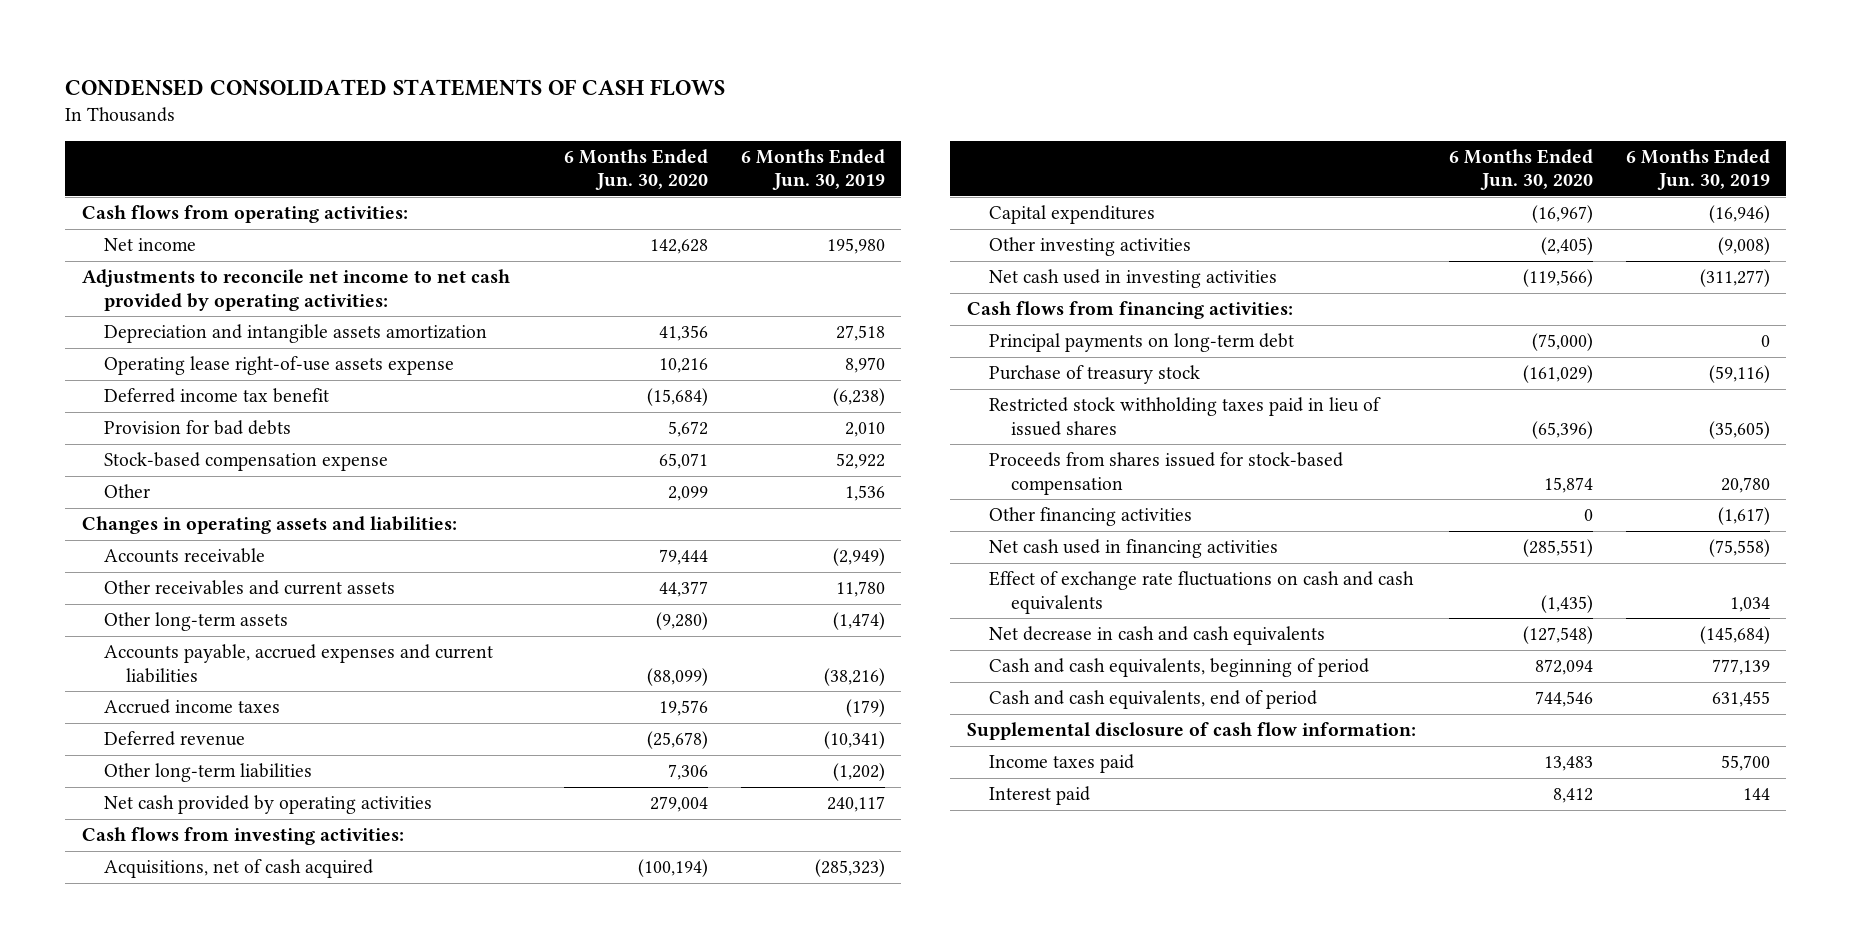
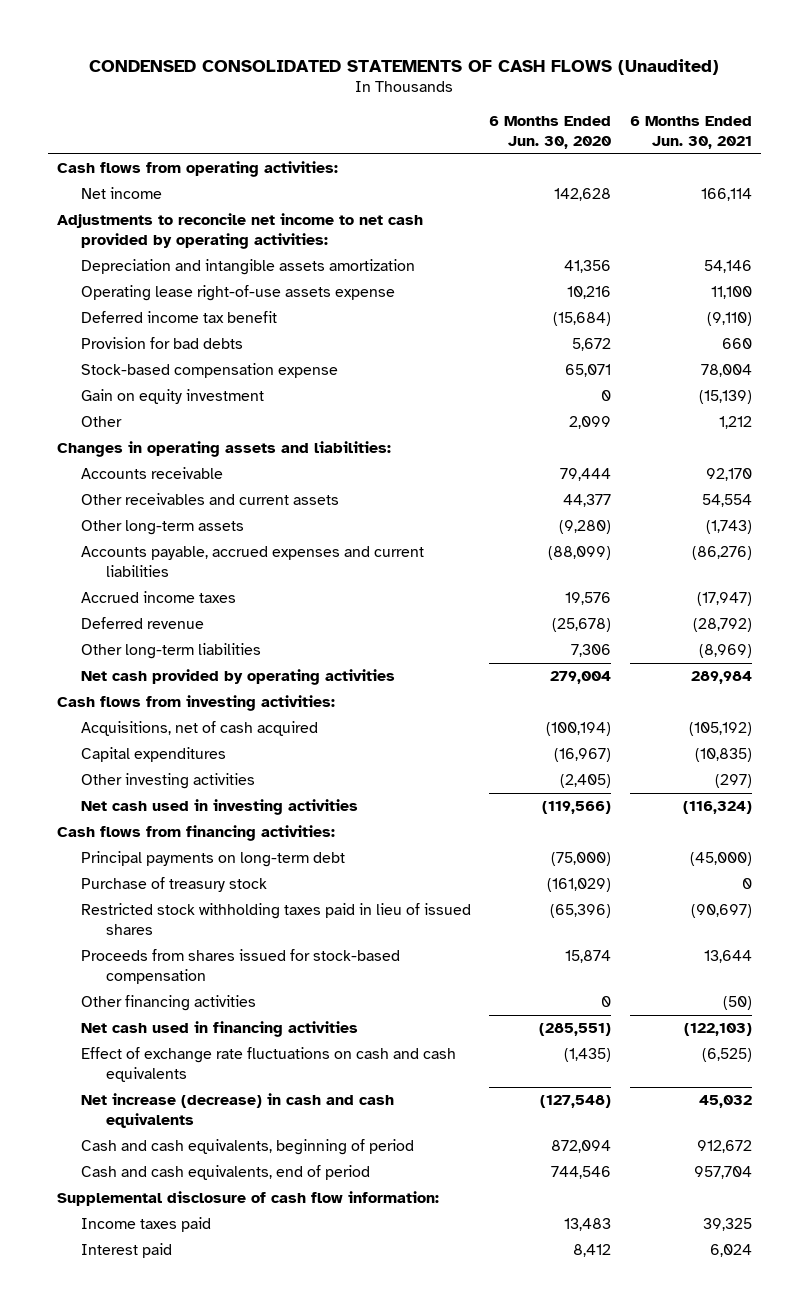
- CONDENSED CONSOLIDATED STATEMENTS OF CASH FLOWS
+ CONDENSED CONSOLIDATED STATEMENTS OF CASH FLOWS (Unaudited)
- | 6 Months Ended Jun. 30, 2020 | 6 Months Ended Jun. 30, 2019
+ | 6 Months Ended Jun. 30, 2020 | 6 Months Ended Jun. 30, 2021
+ Gain on equity investment | 0 | (15,139)
- Net decrease in cash and cash equivalents | (127,548) | (145,684)
+ Net increase (decrease) in cash and cash equivalents | (127,548) | 45,032

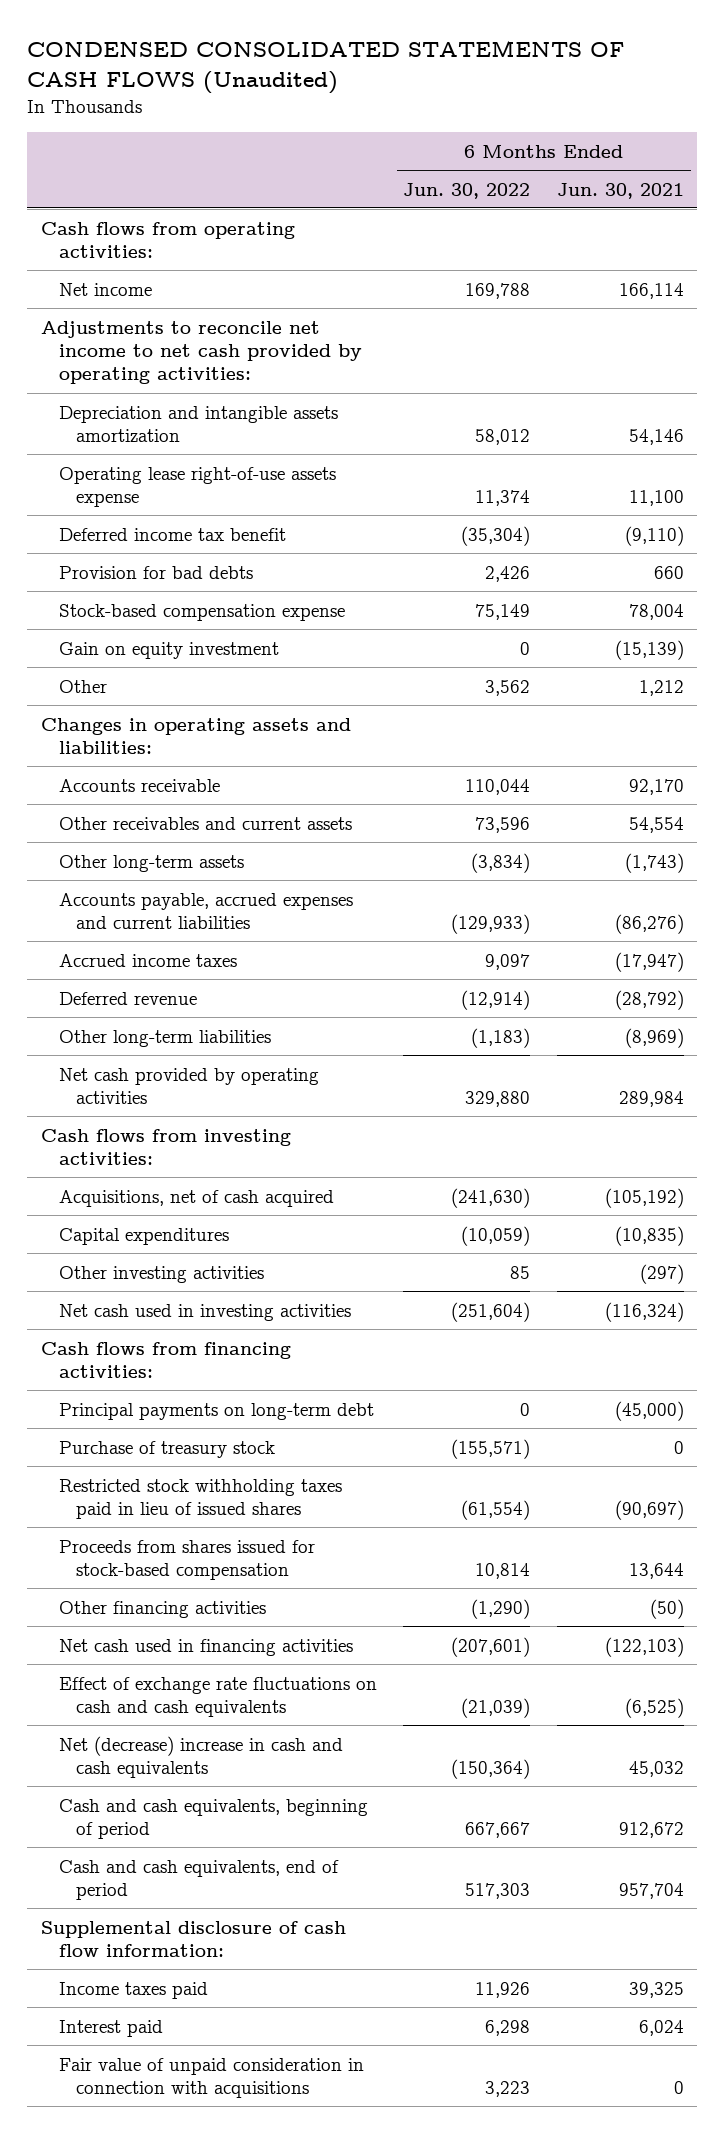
- | 6 Months Ended Jun. 30, 2020 | 6 Months Ended Jun. 30, 2021
+ | 6 Months Ended Jun. 30, 2022 | 6 Months Ended Jun. 30, 2021
- Net increase (decrease) in cash and cash equivalents | (127,548) | 45,032
+ Net (decrease) increase in cash and cash equivalents | (150,364) | 45,032
+ Fair value of unpaid consideration in connection with acquisitions | 3,223 | 0

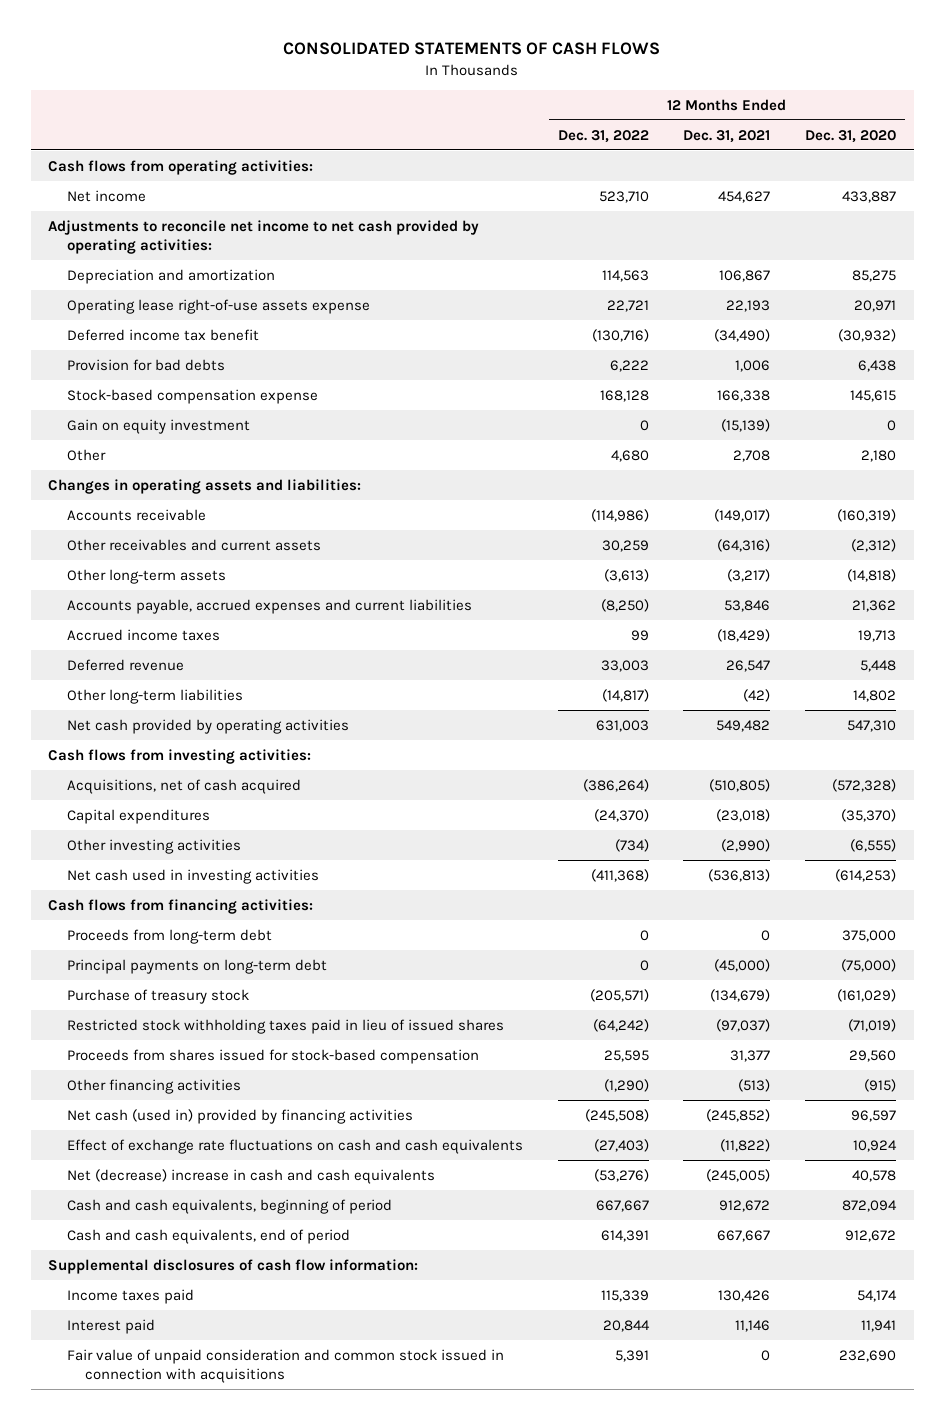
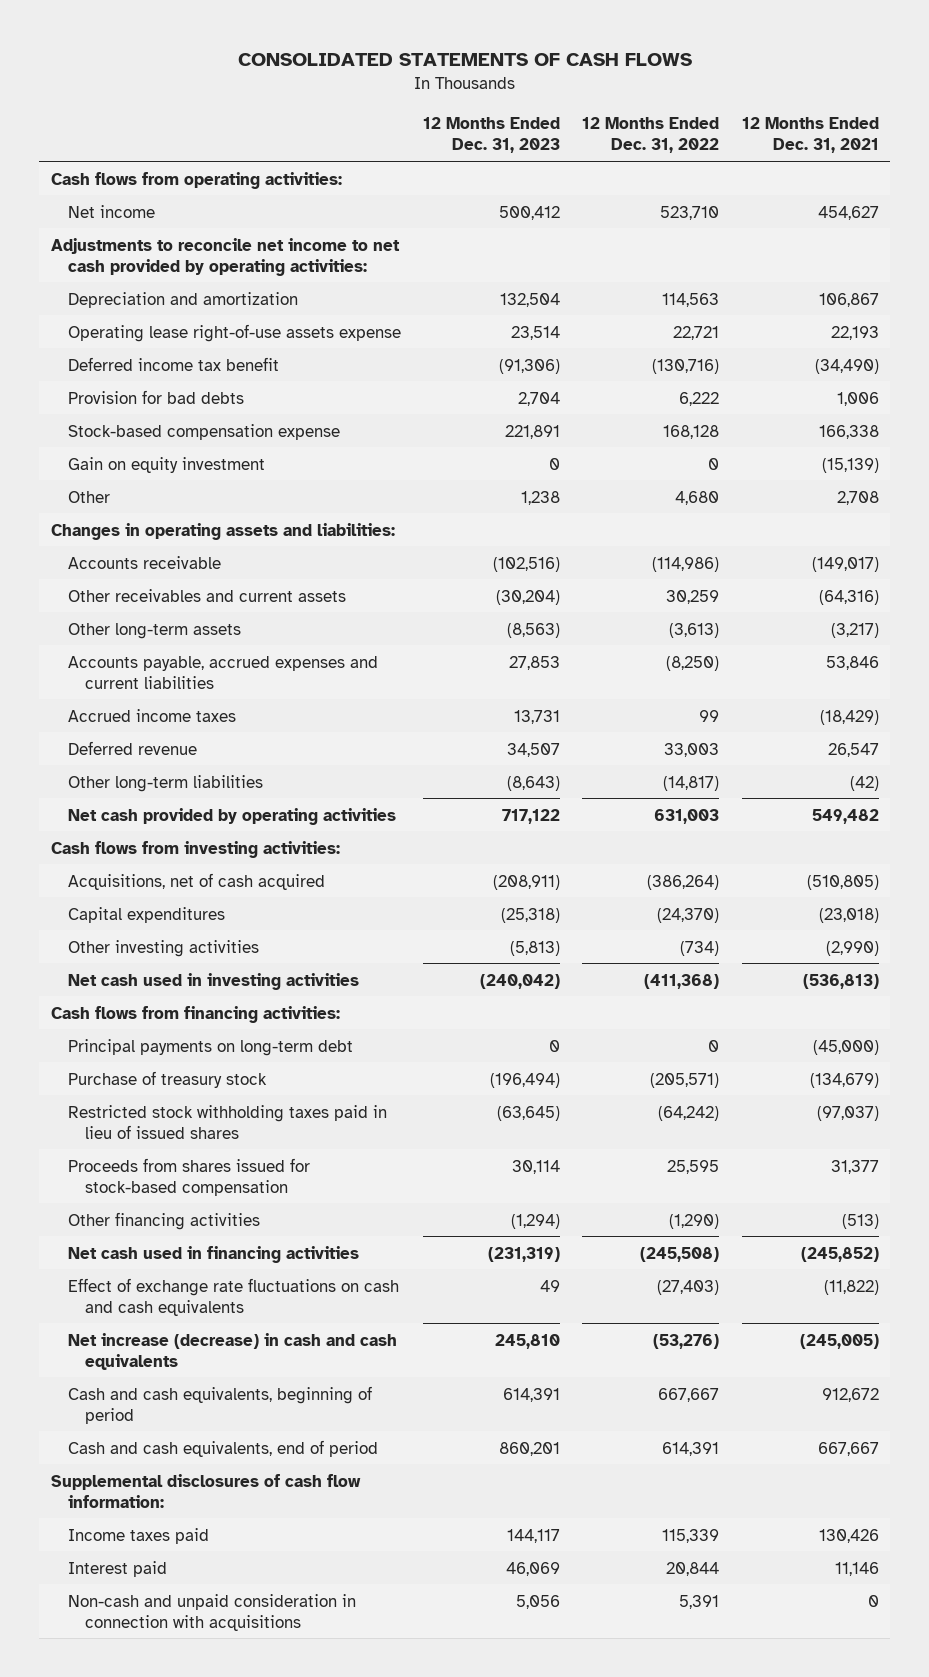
- | 12 Months Ended Dec. 31, 2022 | 12 Months Ended Dec. 31, 2021 | 12 Months Ended Dec. 31, 2020
+ | 12 Months Ended Dec. 31, 2023 | 12 Months Ended Dec. 31, 2022 | 12 Months Ended Dec. 31, 2021
- Proceeds from long-term debt | 0 | 0 | 375,000
- Net cash (used in) provided by financing activities | (245,508) | (245,852) | 96,597
+ Net cash used in financing activities | (231,319) | (245,508) | (245,852)
- Net (decrease) increase in cash and cash equivalents | (53,276) | (245,005) | 40,578
+ Net increase (decrease) in cash and cash equivalents | 245,810 | (53,276) | (245,005)
- Fair value of unpaid consideration and common stock issued in connection with acquisitions | 5,391 | 0 | 232,690
+ Non-cash and unpaid consideration in connection with acquisitions | 5,056 | 5,391 | 0

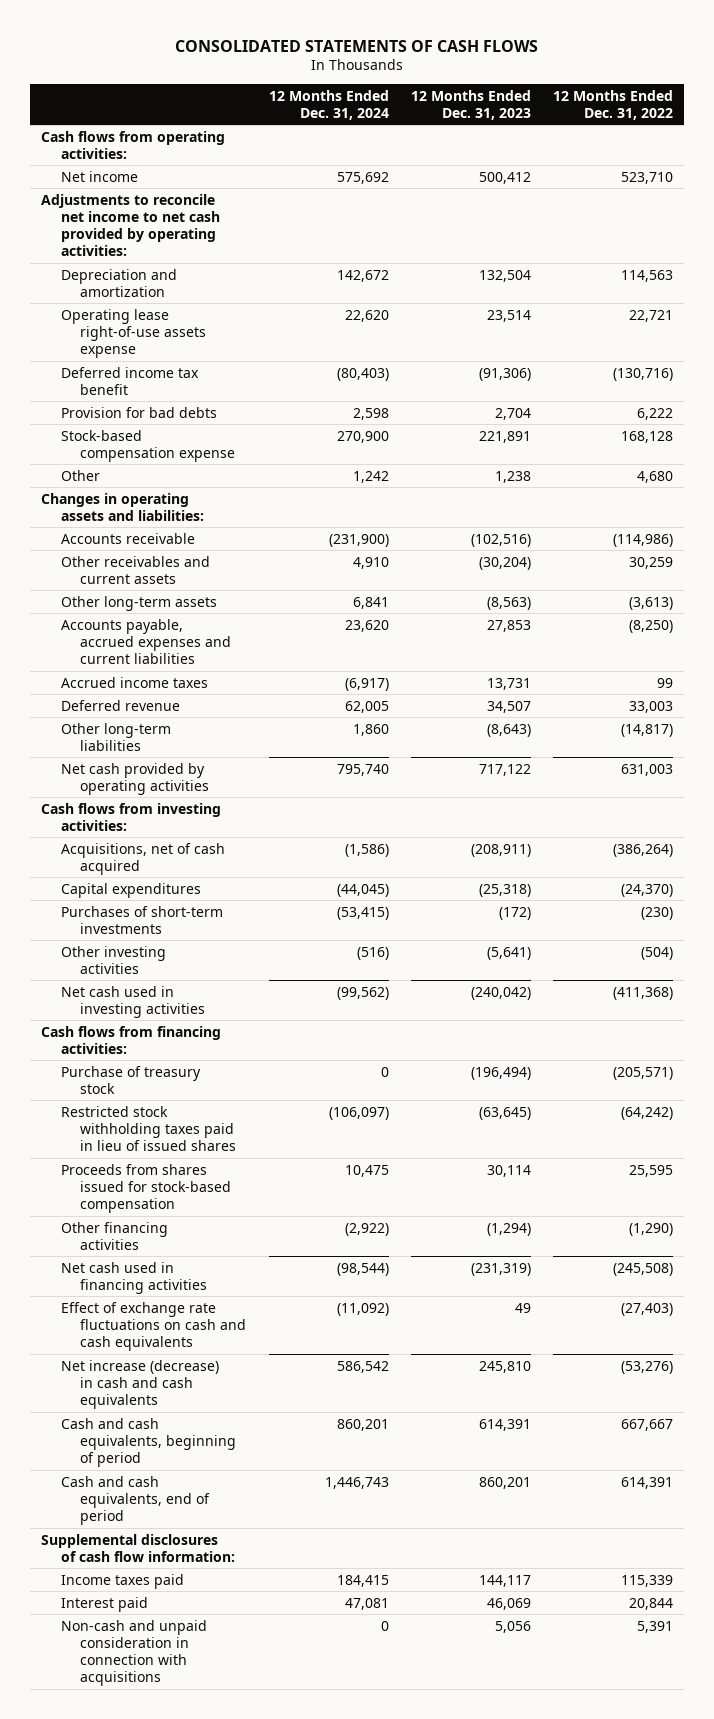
- | 12 Months Ended Dec. 31, 2023 | 12 Months Ended Dec. 31, 2022 | 12 Months Ended Dec. 31, 2021
+ | 12 Months Ended Dec. 31, 2024 | 12 Months Ended Dec. 31, 2023 | 12 Months Ended Dec. 31, 2022
- Gain on equity investment | 0 | 0 | (15,139)
- Other investing activities | (5,813) | (734) | (2,990)
+ Purchases of short-term investments | (53,415) | (172) | (230)
+ Other investing activities | (516) | (5,641) | (504)
- Principal payments on long-term debt | 0 | 0 | (45,000)

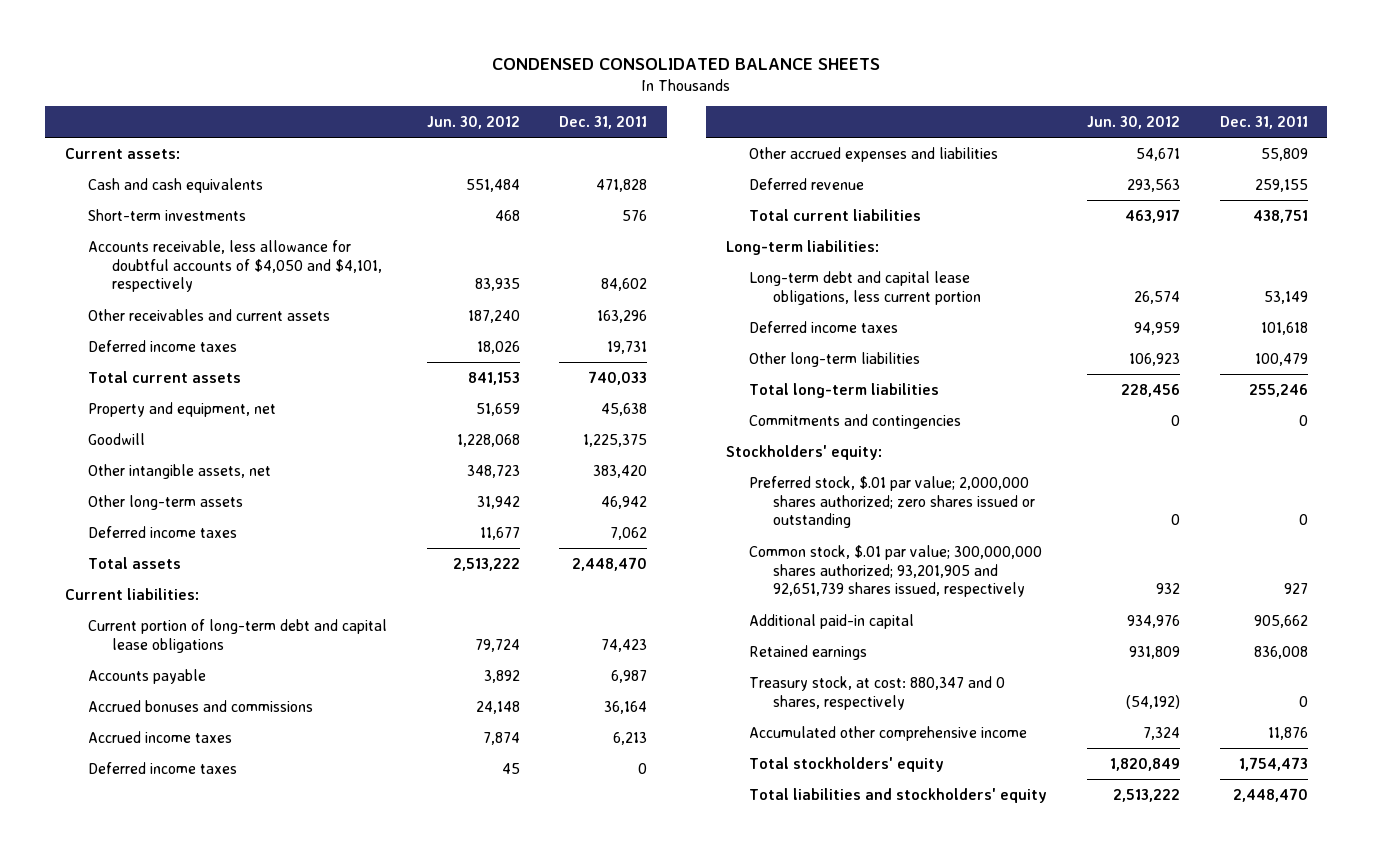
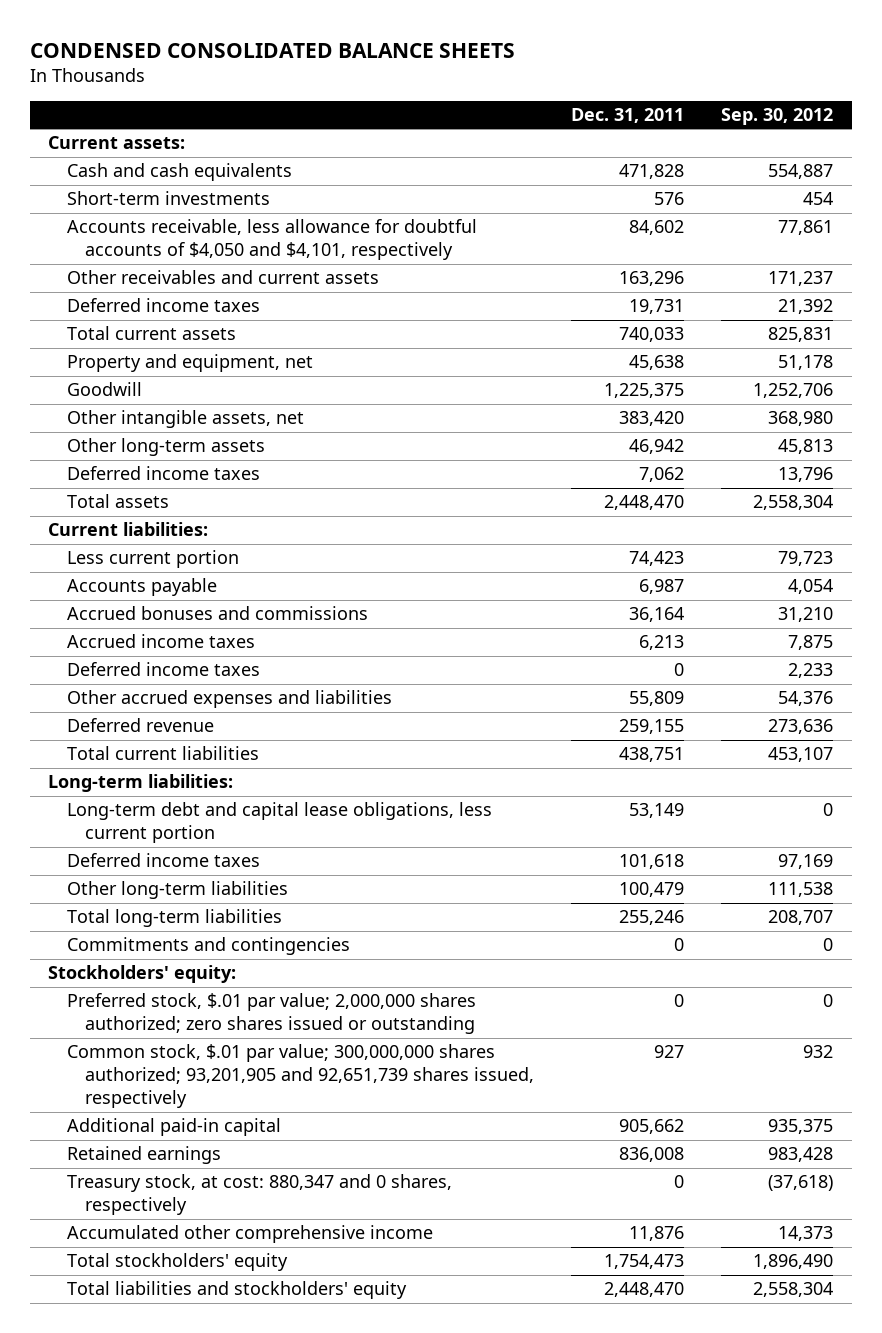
- | Jun. 30, 2012 | Dec. 31, 2011
+ | Dec. 31, 2011 | Sep. 30, 2012
- Current portion of long-term debt and capital lease obligations | 79,724 | 74,423
+ Less current portion | 74,423 | 79,723

